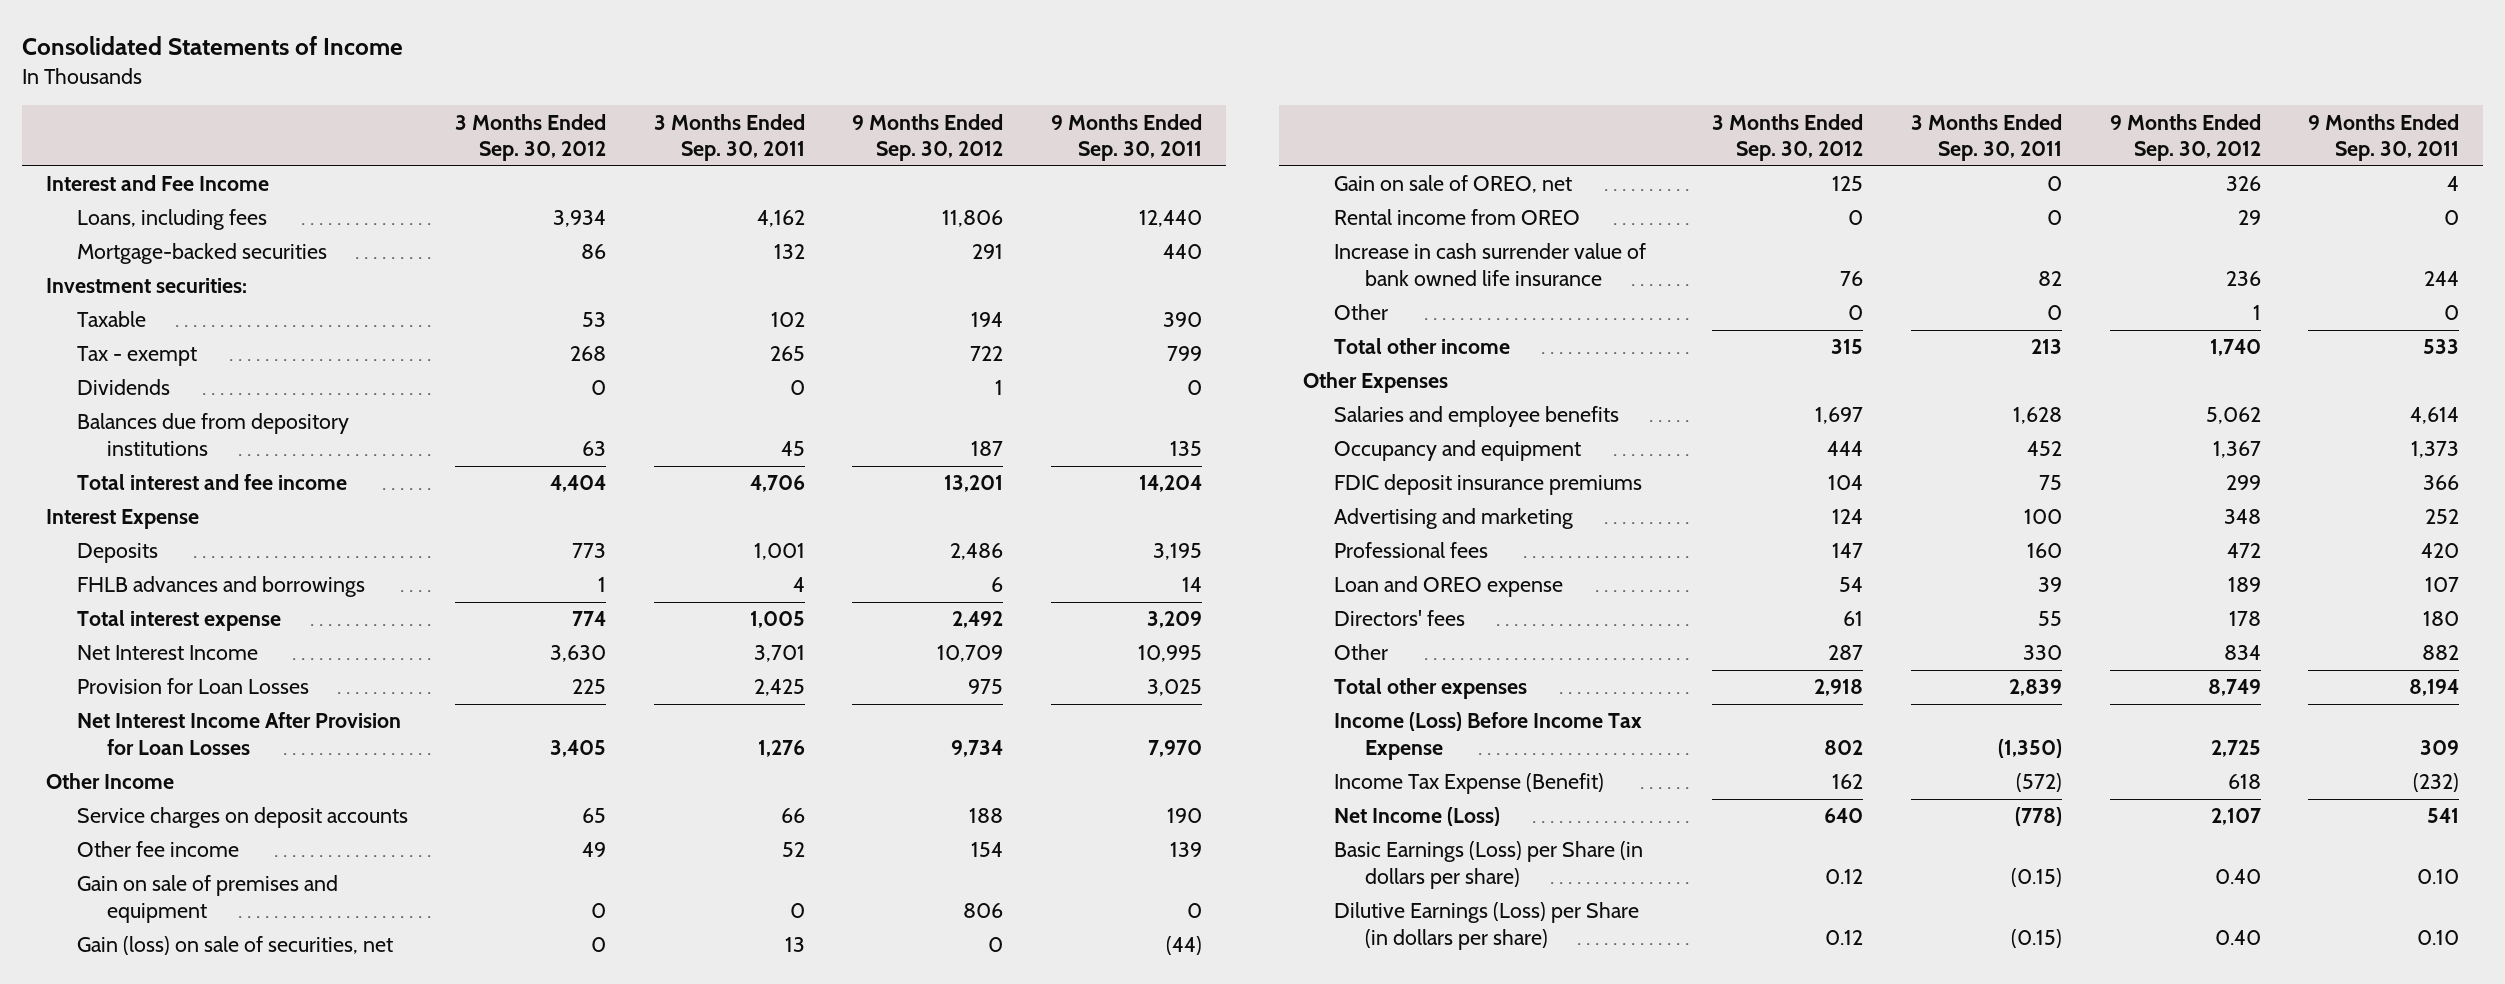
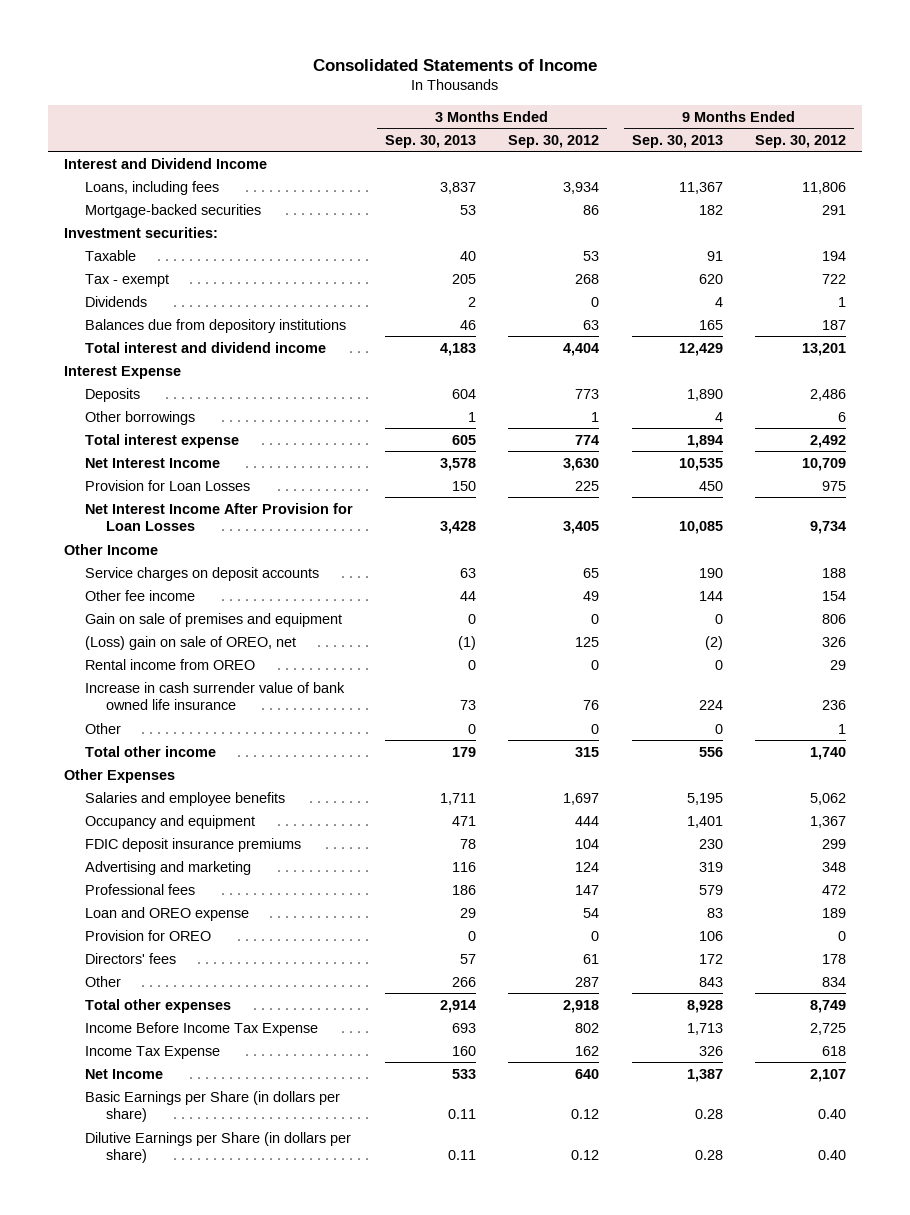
- | 3 Months Ended Sep. 30, 2012 | 3 Months Ended Sep. 30, 2011 | 9 Months Ended Sep. 30, 2012 | 9 Months Ended Sep. 30, 2011
+ | 3 Months Ended Sep. 30, 2013 | 3 Months Ended Sep. 30, 2012 | 9 Months Ended Sep. 30, 2013 | 9 Months Ended Sep. 30, 2012
- Interest and Fee Income
+ Interest and Dividend Income
- Total interest and fee income | 4,404 | 4,706 | 13,201 | 14,204
+ Total interest and dividend income | 4,183 | 4,404 | 12,429 | 13,201
- FHLB advances and borrowings | 1 | 4 | 6 | 14
+ Other borrowings | 1 | 1 | 4 | 6
- Gain (loss) on sale of securities, net | 0 | 13 | 0 | (44)
- Gain on sale of OREO, net | 125 | 0 | 326 | 4
+ (Loss) gain on sale of OREO, net | (1) | 125 | (2) | 326
+ Provision for OREO | 0 | 0 | 106 | 0
- Income (Loss) Before Income Tax Expense | 802 | (1,350) | 2,725 | 309
- Income Tax Expense (Benefit) | 162 | (572) | 618 | (232)
- Net Income (Loss) | 640 | (778) | 2,107 | 541
- Basic Earnings (Loss) per Share (in dollars per share) | 0.12 | (0.15) | 0.40 | 0.10
- Dilutive Earnings (Loss) per Share (in dollars per share) | 0.12 | (0.15) | 0.40 | 0.10
+ Income Before Income Tax Expense | 693 | 802 | 1,713 | 2,725
+ Income Tax Expense | 160 | 162 | 326 | 618
+ Net Income | 533 | 640 | 1,387 | 2,107
+ Basic Earnings per Share (in dollars per share) | 0.11 | 0.12 | 0.28 | 0.40
+ Dilutive Earnings per Share (in dollars per share) | 0.11 | 0.12 | 0.28 | 0.40

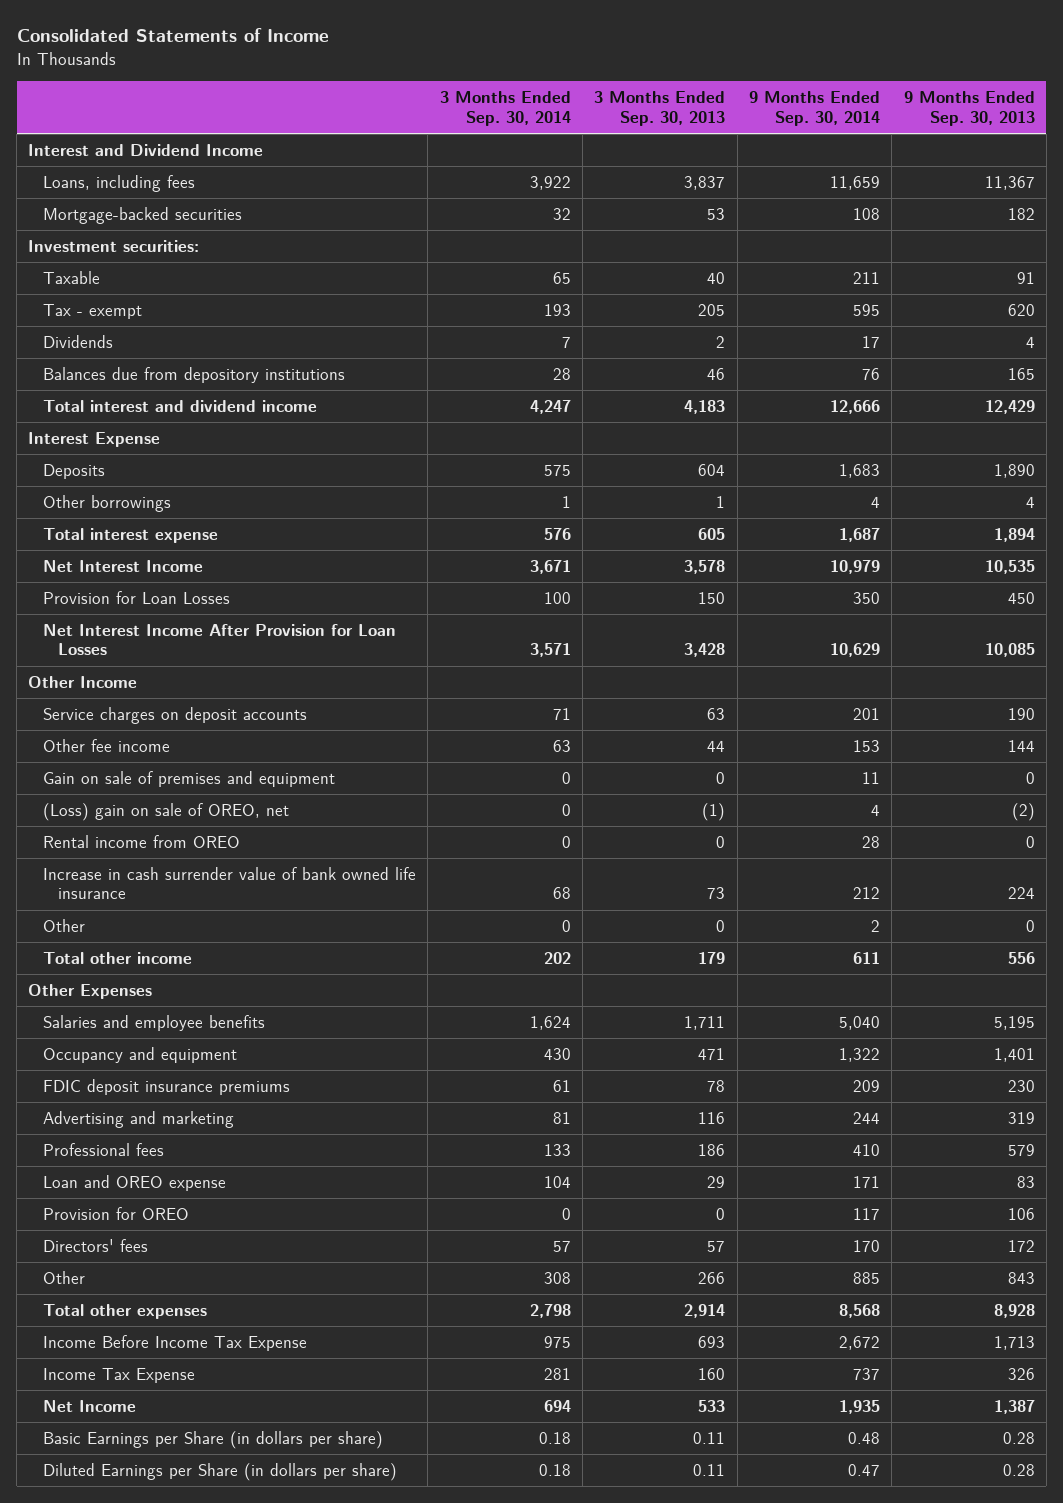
- | 3 Months Ended Sep. 30, 2013 | 3 Months Ended Sep. 30, 2012 | 9 Months Ended Sep. 30, 2013 | 9 Months Ended Sep. 30, 2012
+ | 3 Months Ended Sep. 30, 2014 | 3 Months Ended Sep. 30, 2013 | 9 Months Ended Sep. 30, 2014 | 9 Months Ended Sep. 30, 2013
- Dilutive Earnings per Share (in dollars per share) | 0.11 | 0.12 | 0.28 | 0.40
+ Diluted Earnings per Share (in dollars per share) | 0.18 | 0.11 | 0.47 | 0.28

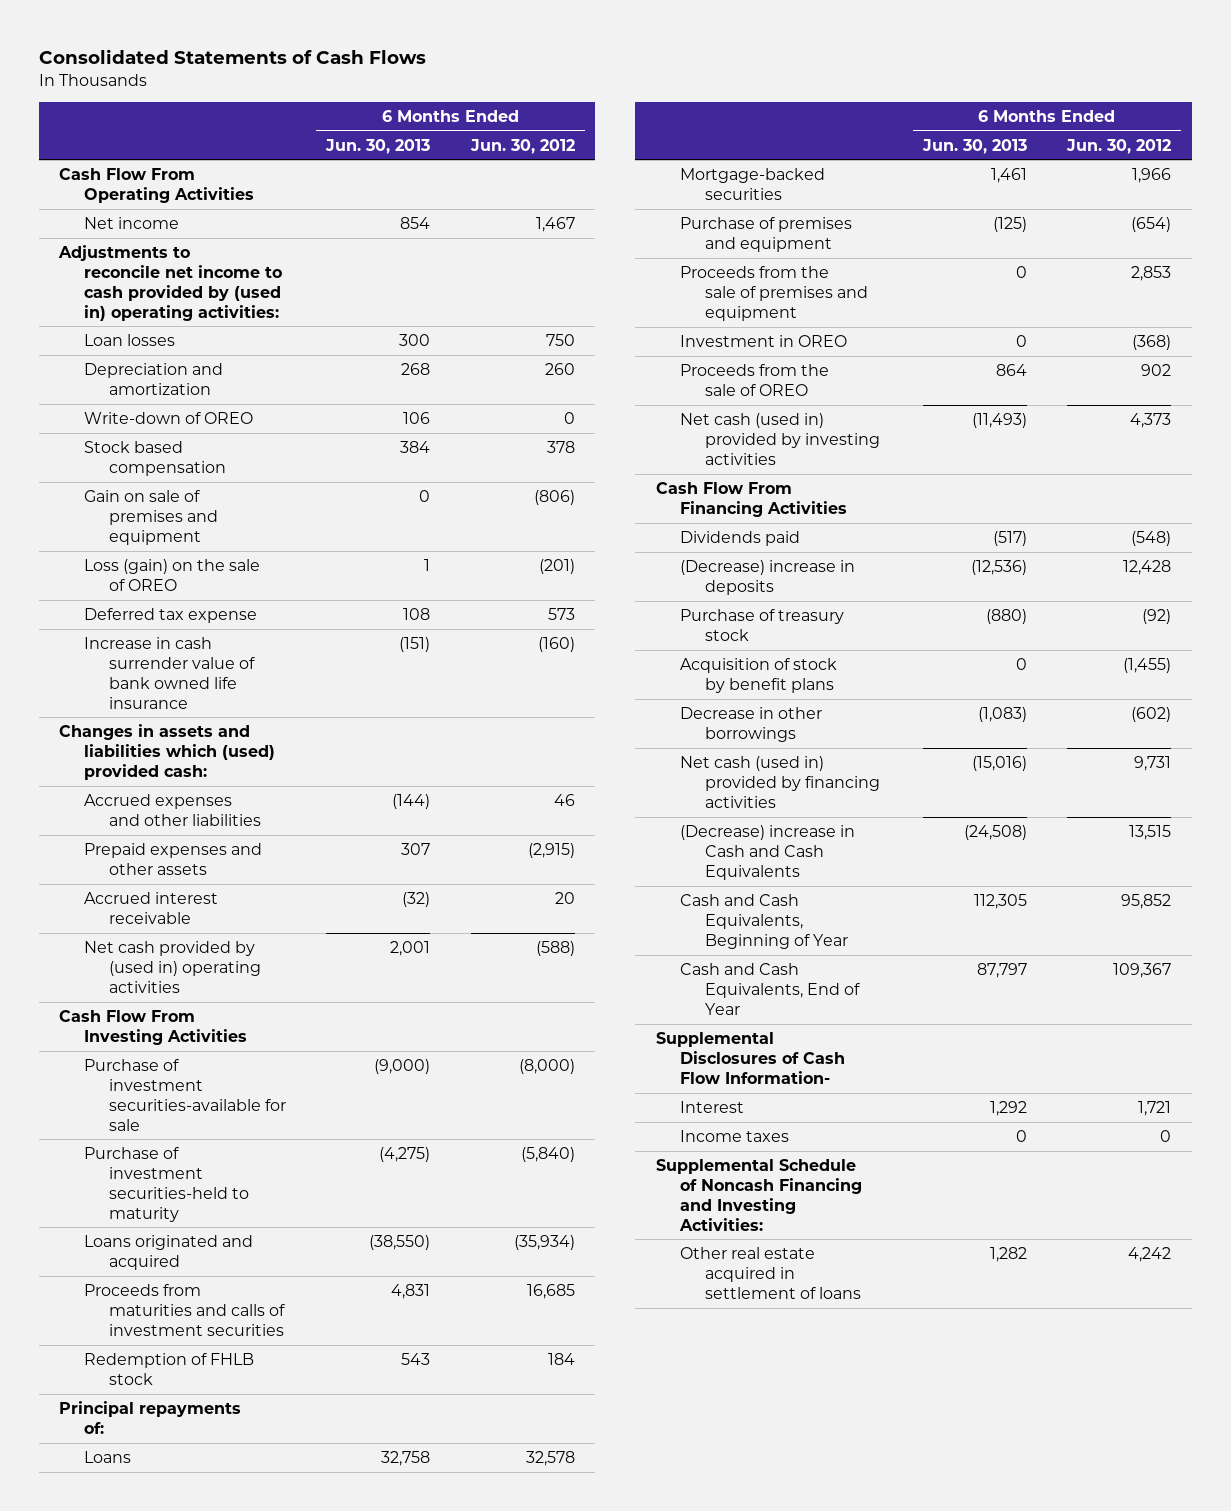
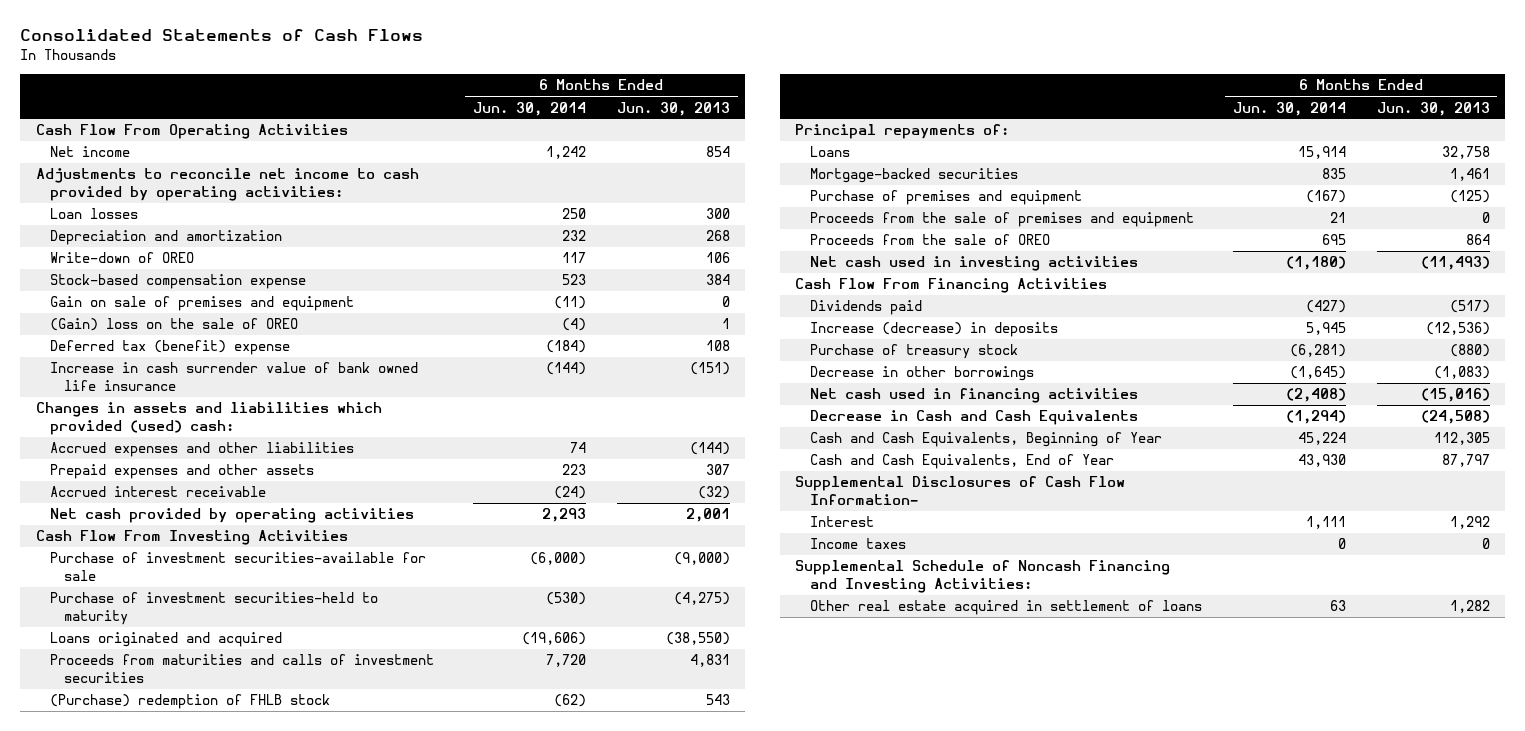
- | 6 Months Ended Jun. 30, 2013 | 6 Months Ended Jun. 30, 2012
+ | 6 Months Ended Jun. 30, 2014 | 6 Months Ended Jun. 30, 2013
- Adjustments to reconcile net income to cash provided by (used in) operating activities:
+ Adjustments to reconcile net income to cash provided by operating activities:
- Stock based compensation | 384 | 378
+ Stock-based compensation expense | 523 | 384
- Loss (gain) on the sale of OREO | 1 | (201)
- Deferred tax expense | 108 | 573
+ (Gain) loss on the sale of OREO | (4) | 1
+ Deferred tax (benefit) expense | (184) | 108
- Changes in assets and liabilities which (used) provided cash:
+ Changes in assets and liabilities which provided (used) cash:
- Net cash provided by (used in) operating activities | 2,001 | (588)
+ Net cash provided by operating activities | 2,293 | 2,001
- Redemption of FHLB stock | 543 | 184
+ (Purchase) redemption of FHLB stock | (62) | 543
- Investment in OREO | 0 | (368)
- Net cash (used in) provided by investing activities | (11,493) | 4,373
+ Net cash used in investing activities | (1,180) | (11,493)
- (Decrease) increase in deposits | (12,536) | 12,428
+ Increase (decrease) in deposits | 5,945 | (12,536)
- Acquisition of stock by benefit plans | 0 | (1,455)
- Net cash (used in) provided by financing activities | (15,016) | 9,731
- (Decrease) increase in Cash and Cash Equivalents | (24,508) | 13,515
+ Net cash used in financing activities | (2,408) | (15,016)
+ Decrease in Cash and Cash Equivalents | (1,294) | (24,508)

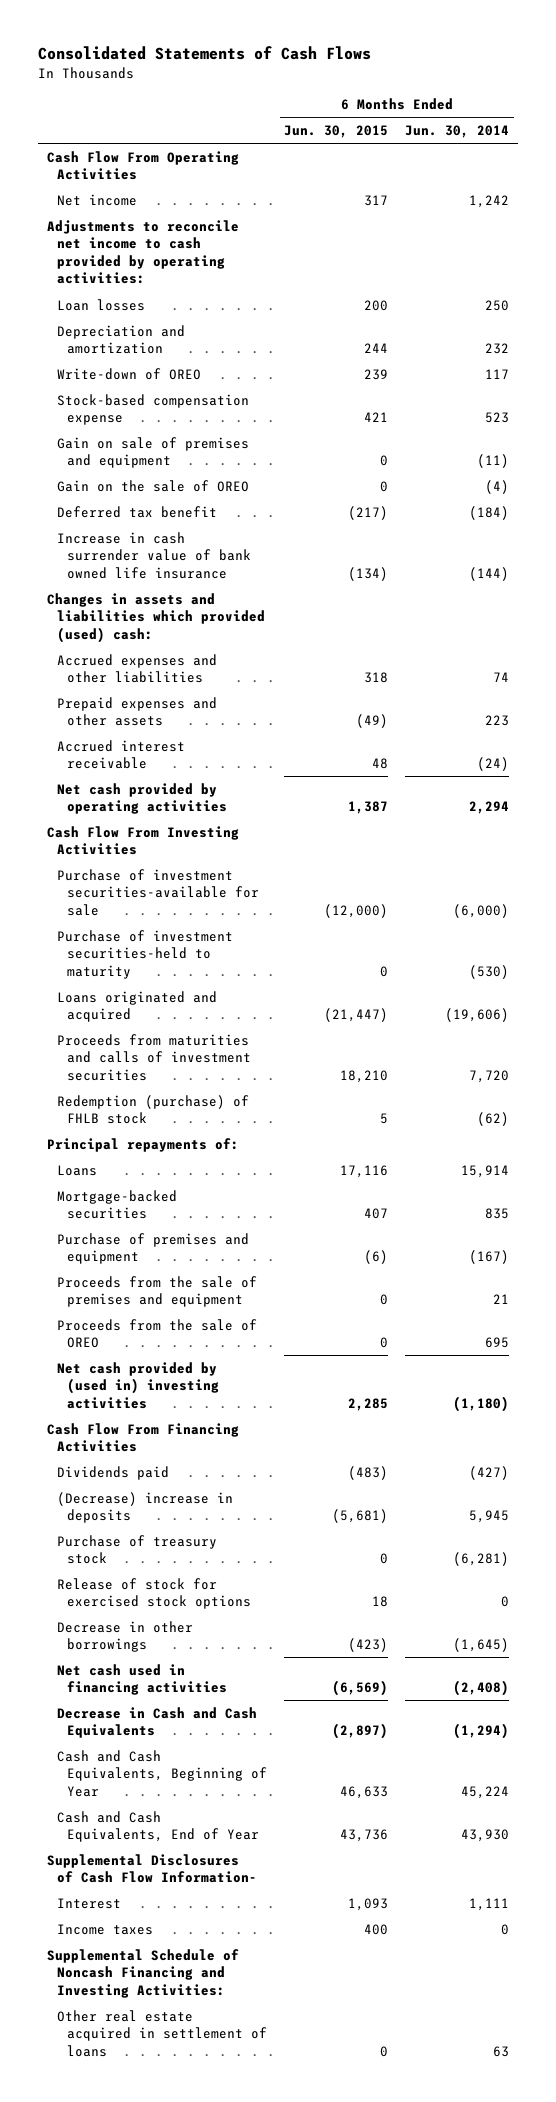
- | 6 Months Ended Jun. 30, 2014 | 6 Months Ended Jun. 30, 2013
+ | 6 Months Ended Jun. 30, 2015 | 6 Months Ended Jun. 30, 2014
- (Gain) loss on the sale of OREO | (4) | 1
- Deferred tax (benefit) expense | (184) | 108
+ Gain on the sale of OREO | 0 | (4)
+ Deferred tax benefit | (217) | (184)
- Net cash provided by operating activities | 2,293 | 2,001
+ Net cash provided by operating activities | 1,387 | 2,294
- (Purchase) redemption of FHLB stock | (62) | 543
+ Redemption (purchase) of FHLB stock | 5 | (62)
- Net cash used in investing activities | (1,180) | (11,493)
+ Net cash provided by (used in) investing activities | 2,285 | (1,180)
- Increase (decrease) in deposits | 5,945 | (12,536)
+ (Decrease) increase in deposits | (5,681) | 5,945
+ Release of stock for exercised stock options | 18 | 0

